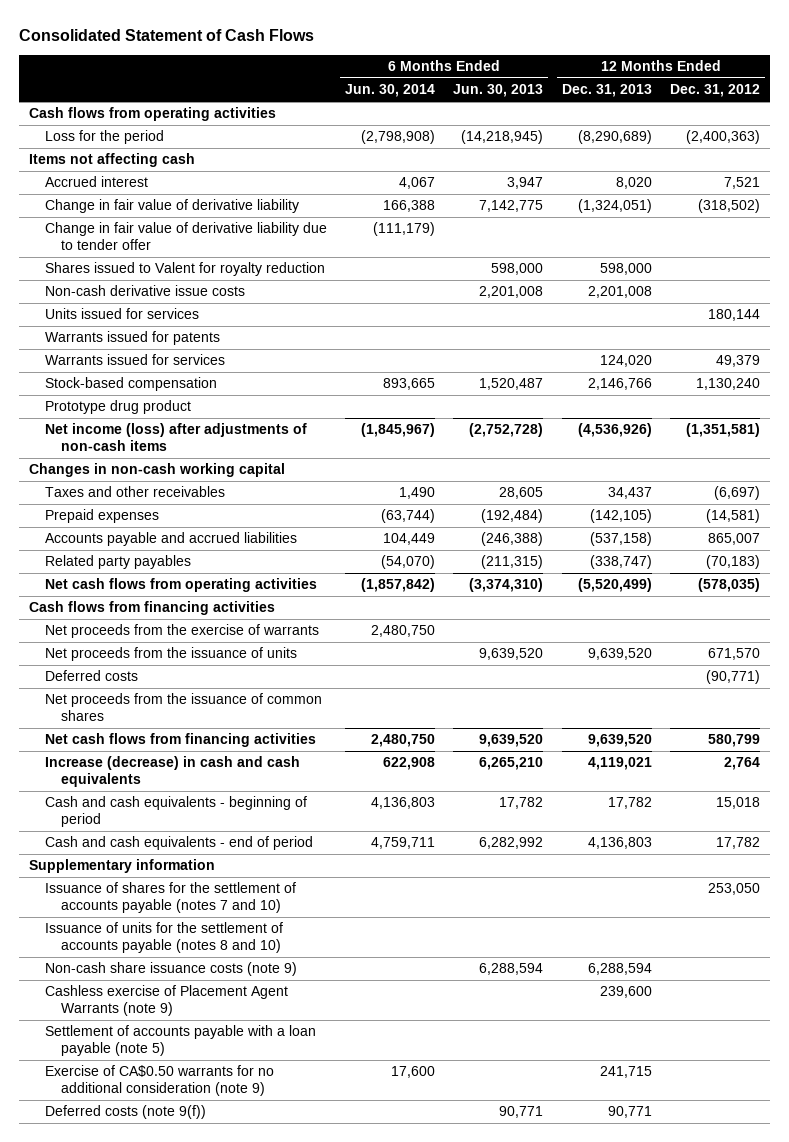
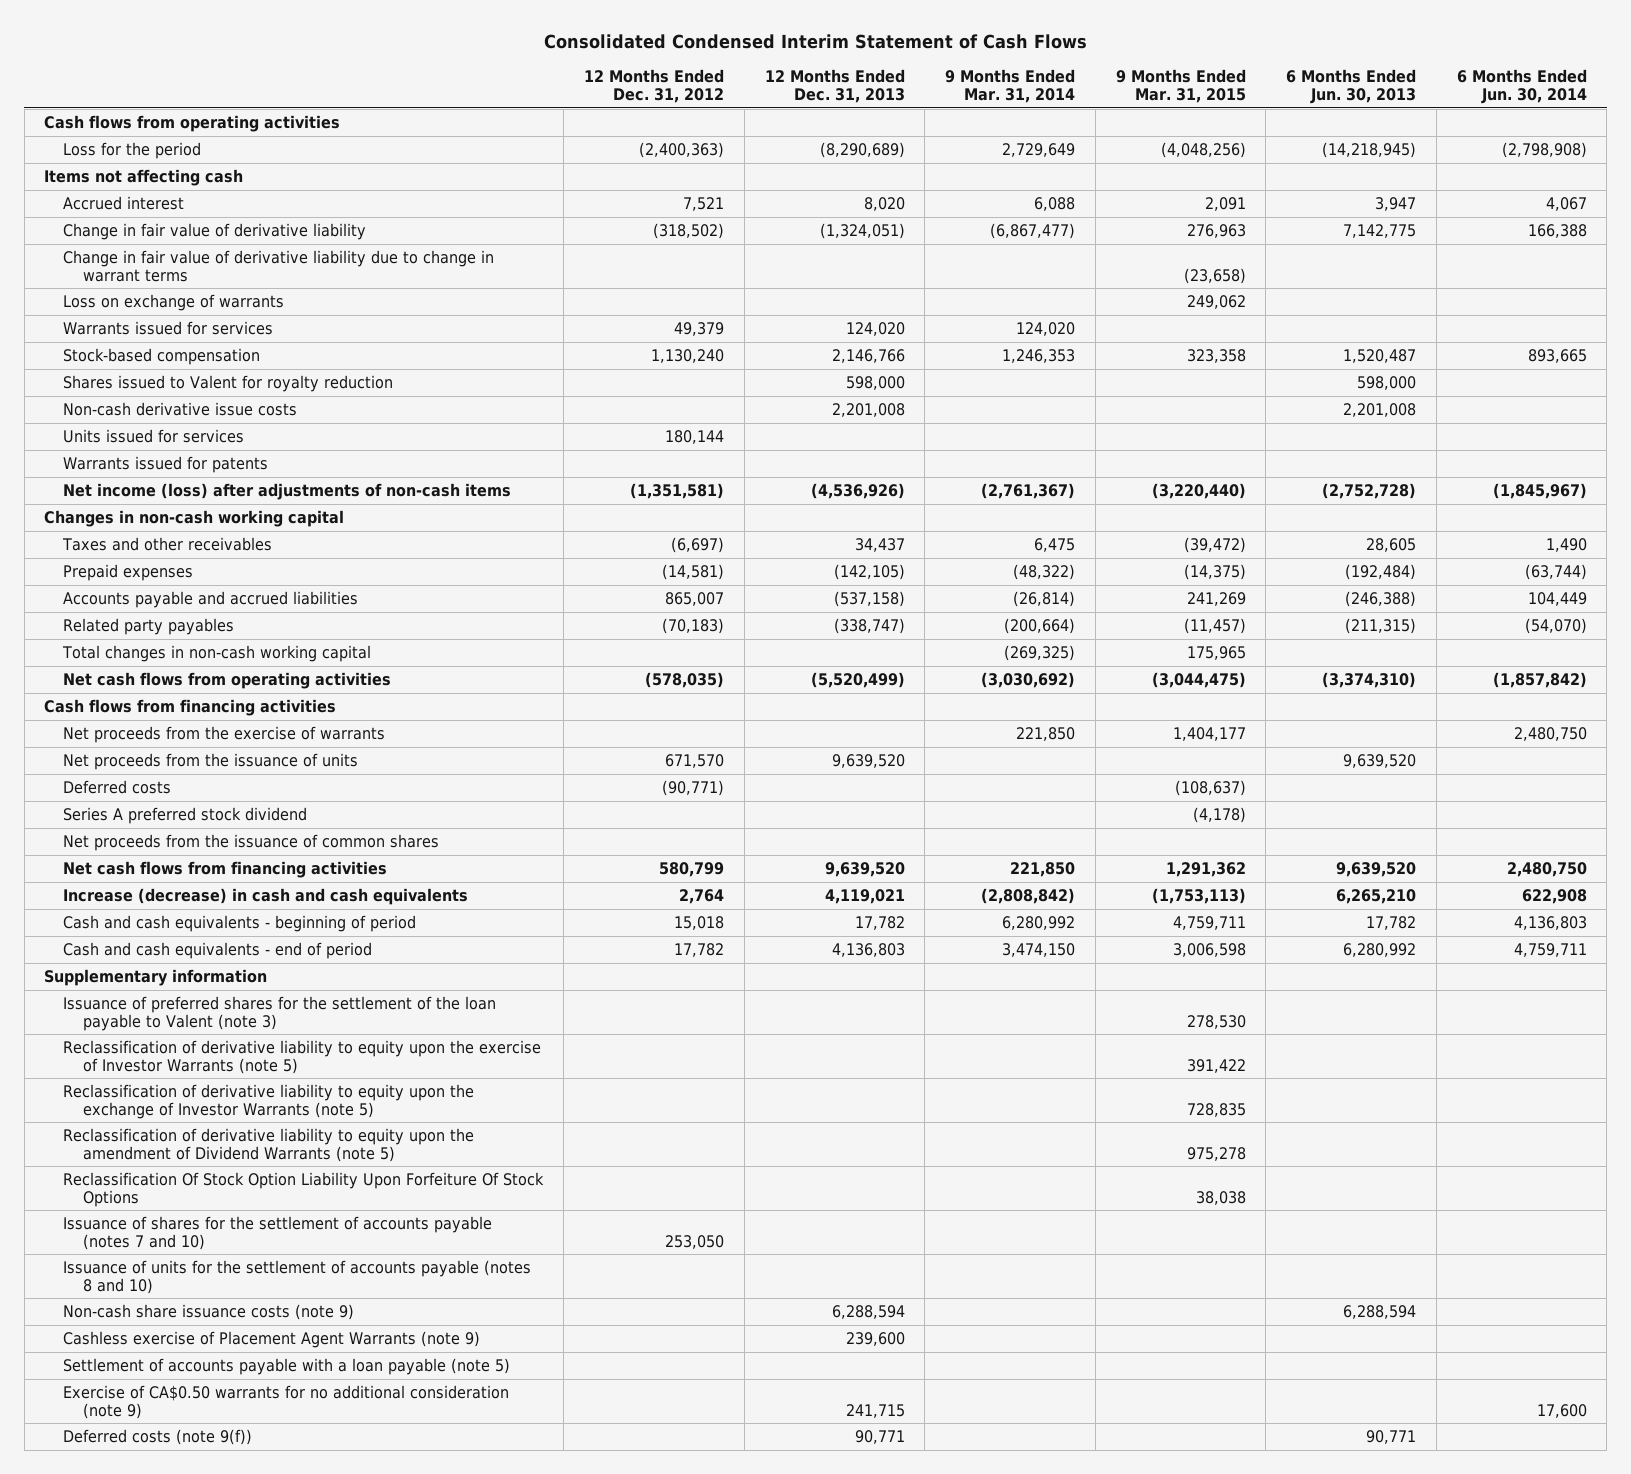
- Consolidated Statement of Cash Flows
+ Consolidated Condensed Interim Statement of Cash Flows
- | 6 Months Ended Jun. 30, 2014 | 6 Months Ended Jun. 30, 2013 | 12 Months Ended Dec. 31, 2013 | 12 Months Ended Dec. 31, 2012
+ | 12 Months Ended Dec. 31, 2012 | 12 Months Ended Dec. 31, 2013 | 9 Months Ended Mar. 31, 2014 | 9 Months Ended Mar. 31, 2015 | 6 Months Ended Jun. 30, 2013 | 6 Months Ended Jun. 30, 2014
- Change in fair value of derivative liability due to tender offer | (111,179) | | |
+ Change in fair value of derivative liability due to change in warrant terms | | | | (23,658) | |
+ Loss on exchange of warrants | | | | 249,062 | |
moved up: Warrants issued for services | 49,379 | 124,020 | 124,020 | | |
moved up: Stock-based compensation | 1,130,240 | 2,146,766 | 1,246,353 | 323,358 | 1,520,487 | 893,665
- Prototype drug product
+ Total changes in non-cash working capital | | | (269,325) | 175,965 | |
+ Series A preferred stock dividend | | | | (4,178) | |
- Cash and cash equivalents - end of period | 4,759,711 | 6,282,992 | 4,136,803 | 17,782
+ Cash and cash equivalents - end of period | 17,782 | 4,136,803 | 3,474,150 | 3,006,598 | 6,280,992 | 4,759,711
+ Issuance of preferred shares for the settlement of the loan payable to Valent (note 3) | | | | 278,530 | |
+ Reclassification of derivative liability to equity upon the exercise of Investor Warrants (note 5) | | | | 391,422 | |
+ Reclassification of derivative liability to equity upon the exchange of Investor Warrants (note 5) | | | | 728,835 | |
+ Reclassification of derivative liability to equity upon the amendment of Dividend Warrants (note 5) | | | | 975,278 | |
+ Reclassification Of Stock Option Liability Upon Forfeiture Of Stock Options | | | | 38,038 | |

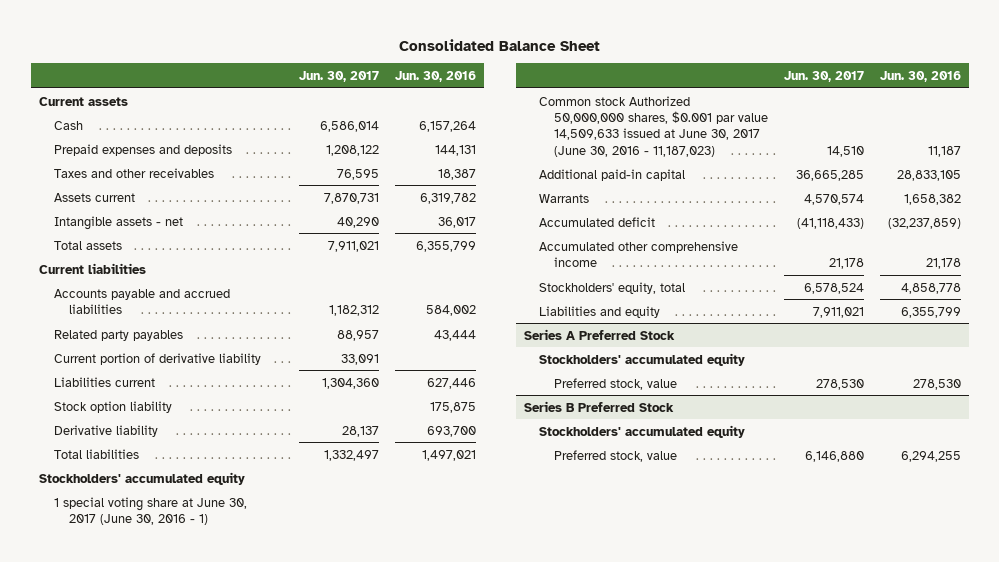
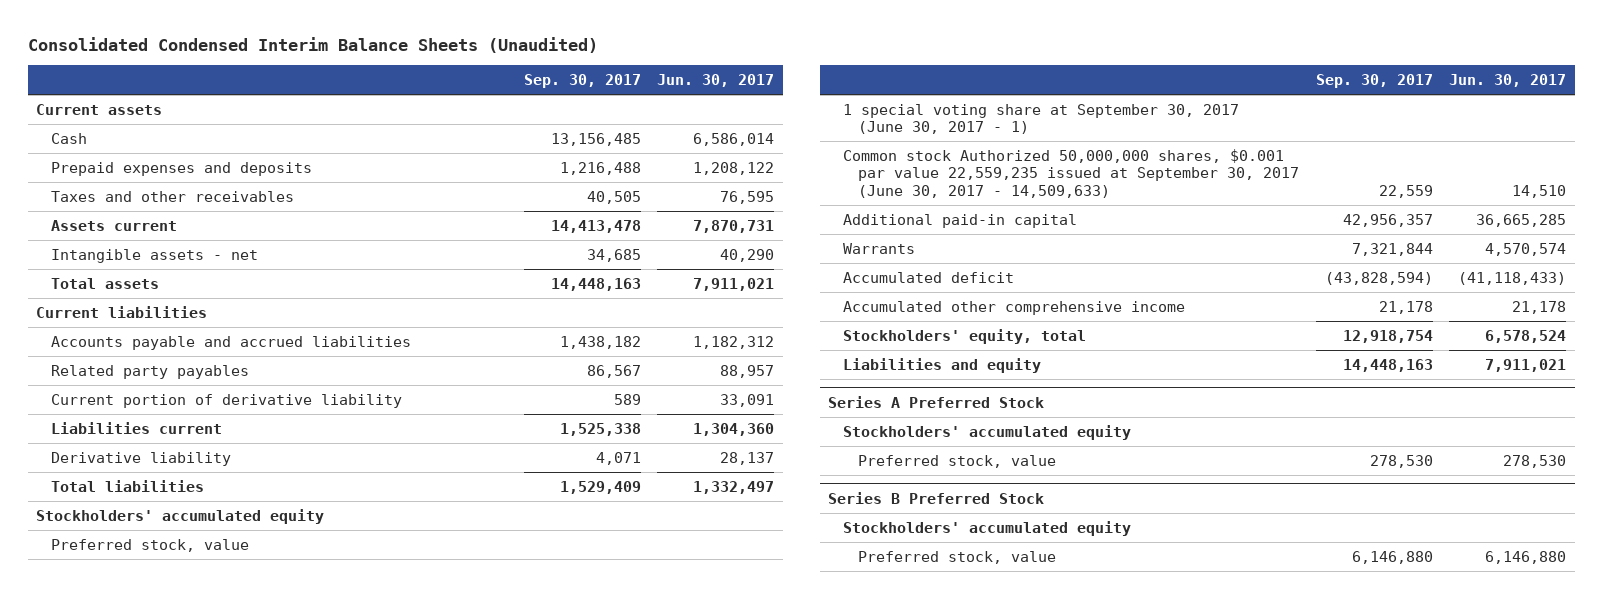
- Consolidated Balance Sheet
+ Consolidated Condensed Interim Balance Sheets (Unaudited)
- | Jun. 30, 2017 | Jun. 30, 2016
+ | Sep. 30, 2017 | Jun. 30, 2017
- Stock option liability | | 175,875
- 1 special voting share at June 30, 2017 (June 30, 2016 - 1)
- Common stock Authorized 50,000,000 shares, $0.001 par value 14,509,633 issued at June 30, 2017 (June 30, 2016 - 11,187,023) | 14,510 | 11,187
+ Preferred stock, value
+ 1 special voting share at September 30, 2017 (June 30, 2017 - 1)
+ Common stock Authorized 50,000,000 shares, $0.001 par value 22,559,235 issued at September 30, 2017 (June 30, 2017 - 14,509,633) | 22,559 | 14,510

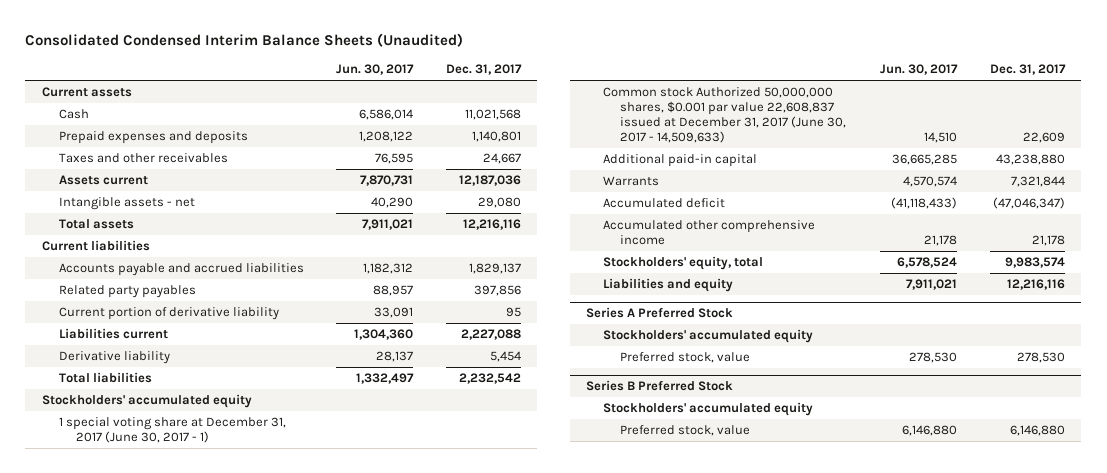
- | Sep. 30, 2017 | Jun. 30, 2017
+ | Jun. 30, 2017 | Dec. 31, 2017
- Preferred stock, value
- 1 special voting share at September 30, 2017 (June 30, 2017 - 1)
- Common stock Authorized 50,000,000 shares, $0.001 par value 22,559,235 issued at September 30, 2017 (June 30, 2017 - 14,509,633) | 22,559 | 14,510
+ 1 special voting share at December 31, 2017 (June 30, 2017 - 1)
+ Common stock Authorized 50,000,000 shares, $0.001 par value 22,608,837 issued at December 31, 2017 (June 30, 2017 - 14,509,633) | 14,510 | 22,609

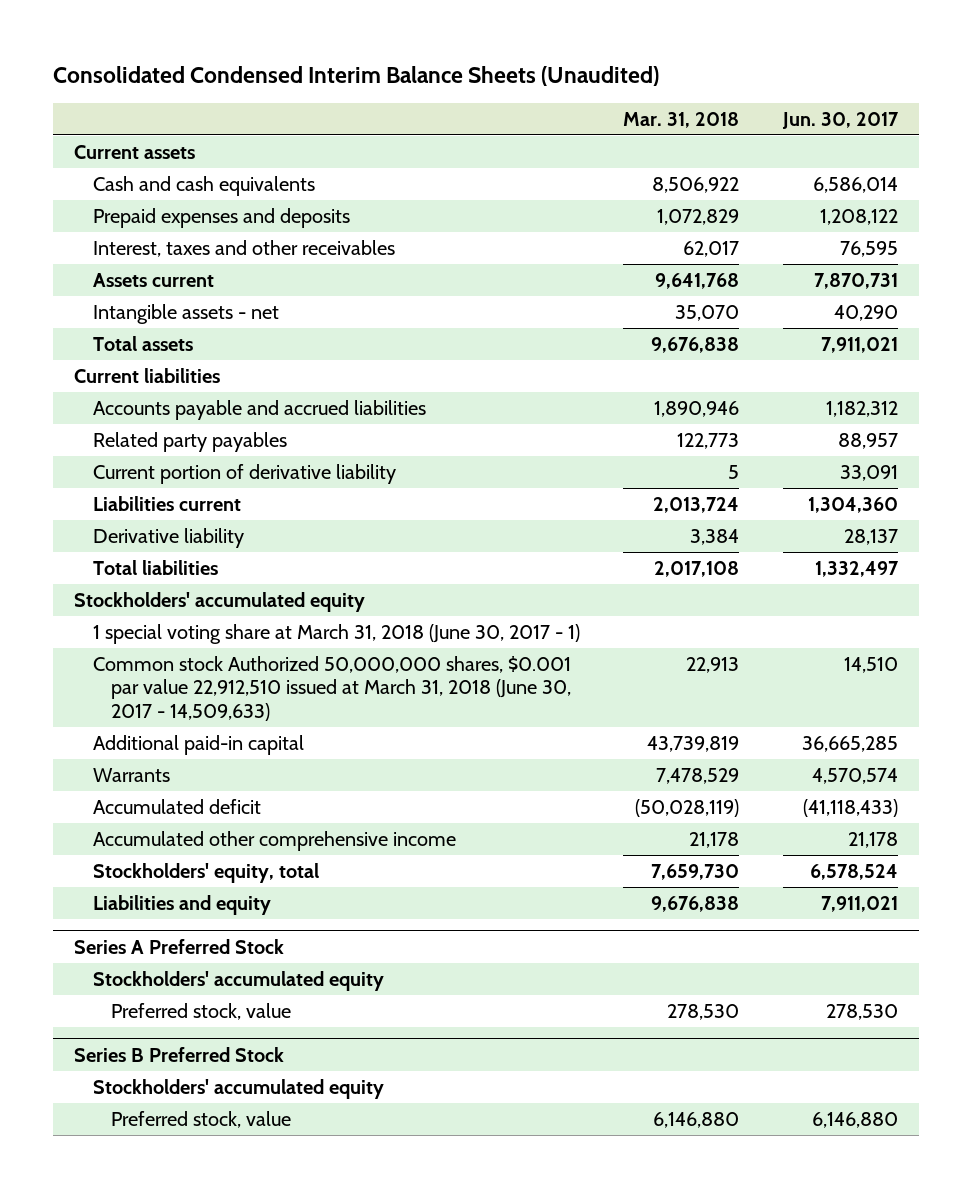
- | Jun. 30, 2017 | Dec. 31, 2017
+ | Mar. 31, 2018 | Jun. 30, 2017
- Cash | 6,586,014 | 11,021,568
+ Cash and cash equivalents | 8,506,922 | 6,586,014
- Taxes and other receivables | 76,595 | 24,667
+ Interest, taxes and other receivables | 62,017 | 76,595
- 1 special voting share at December 31, 2017 (June 30, 2017 - 1)
- Common stock Authorized 50,000,000 shares, $0.001 par value 22,608,837 issued at December 31, 2017 (June 30, 2017 - 14,509,633) | 14,510 | 22,609
+ 1 special voting share at March 31, 2018 (June 30, 2017 - 1)
+ Common stock Authorized 50,000,000 shares, $0.001 par value 22,912,510 issued at March 31, 2018 (June 30, 2017 - 14,509,633) | 22,913 | 14,510

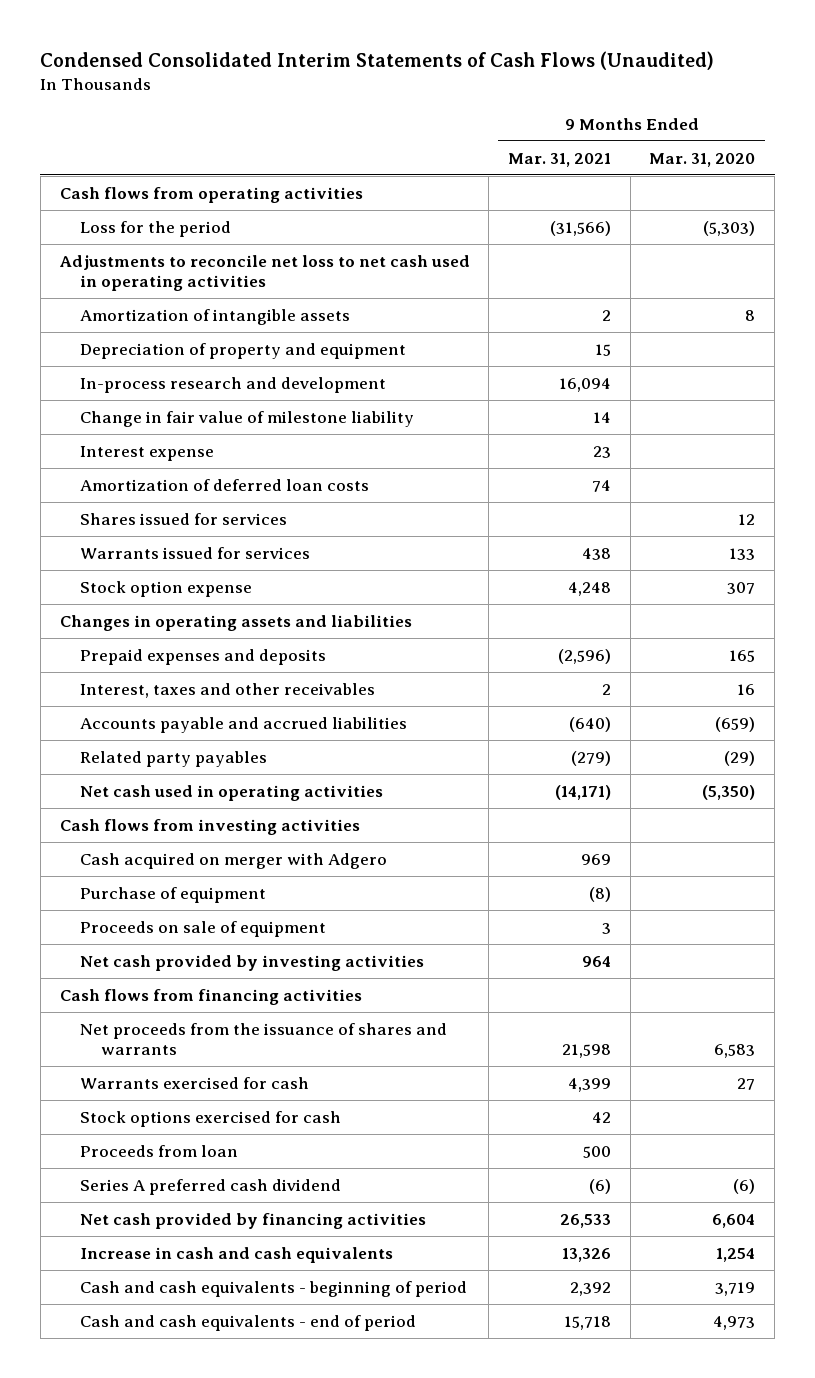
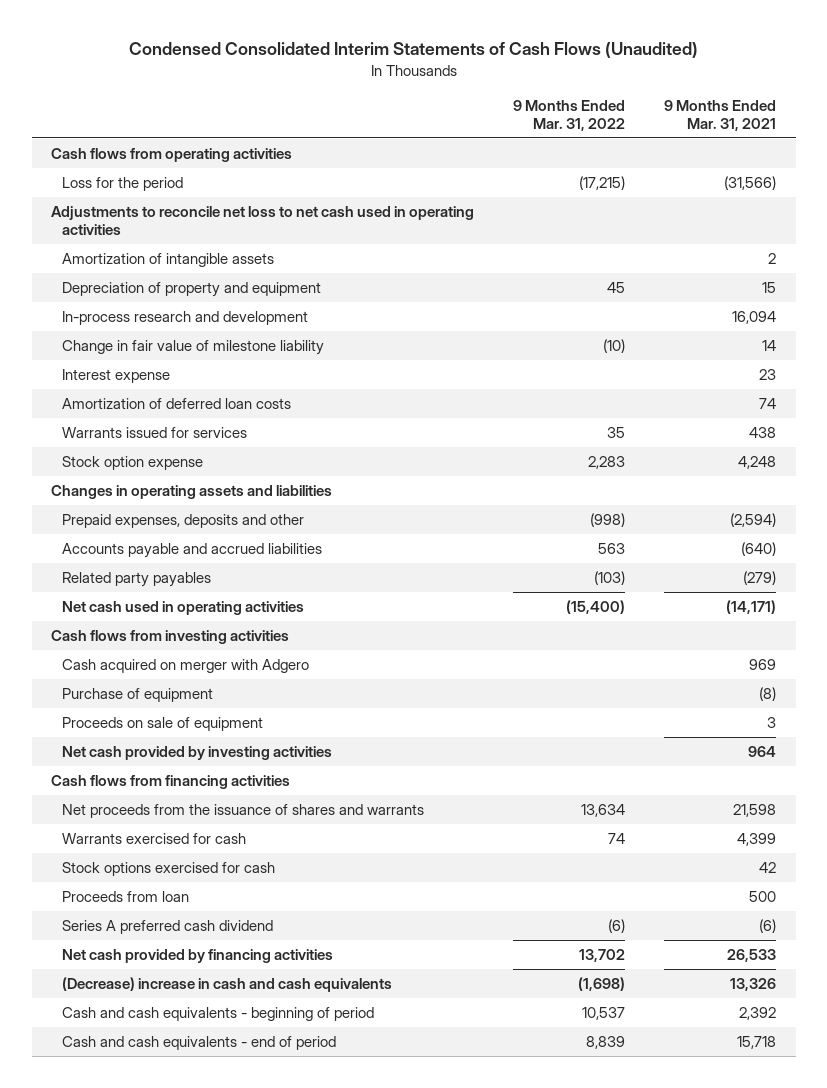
- | 9 Months Ended Mar. 31, 2021 | 9 Months Ended Mar. 31, 2020
+ | 9 Months Ended Mar. 31, 2022 | 9 Months Ended Mar. 31, 2021
- Shares issued for services | | 12
- Prepaid expenses and deposits | (2,596) | 165
- Interest, taxes and other receivables | 2 | 16
+ Prepaid expenses, deposits and other | (998) | (2,594)
- Increase in cash and cash equivalents | 13,326 | 1,254
+ (Decrease) increase in cash and cash equivalents | (1,698) | 13,326

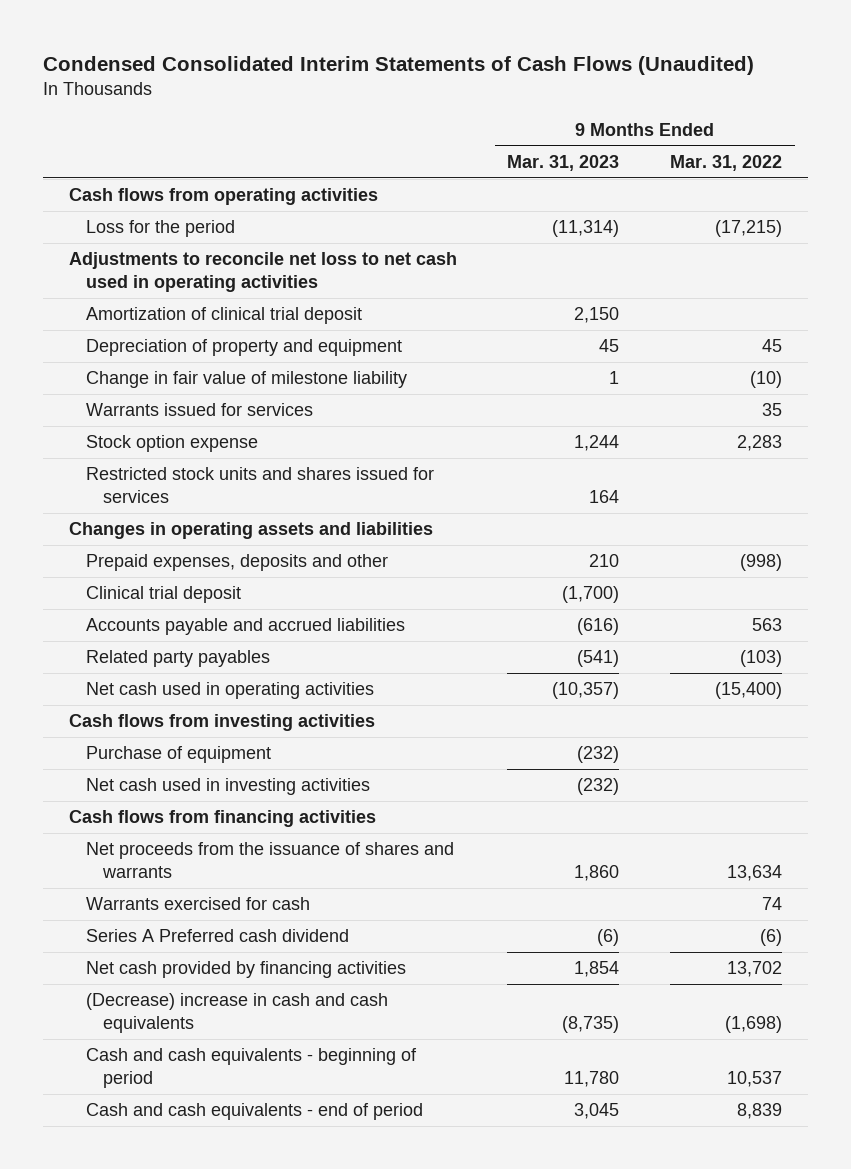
- | 9 Months Ended Mar. 31, 2022 | 9 Months Ended Mar. 31, 2021
+ | 9 Months Ended Mar. 31, 2023 | 9 Months Ended Mar. 31, 2022
- Amortization of intangible assets | | 2
+ Amortization of clinical trial deposit | 2,150 |
- In-process research and development | | 16,094
- Interest expense | | 23
- Amortization of deferred loan costs | | 74
+ Restricted stock units and shares issued for services | 164 |
+ Clinical trial deposit | (1,700) |
- Cash acquired on merger with Adgero | | 969
- Proceeds on sale of equipment | | 3
- Net cash provided by investing activities | | 964
+ Net cash used in investing activities | (232) |
- Stock options exercised for cash | | 42
- Proceeds from loan | | 500
- Series A preferred cash dividend | (6) | (6)
+ Series A Preferred cash dividend | (6) | (6)

